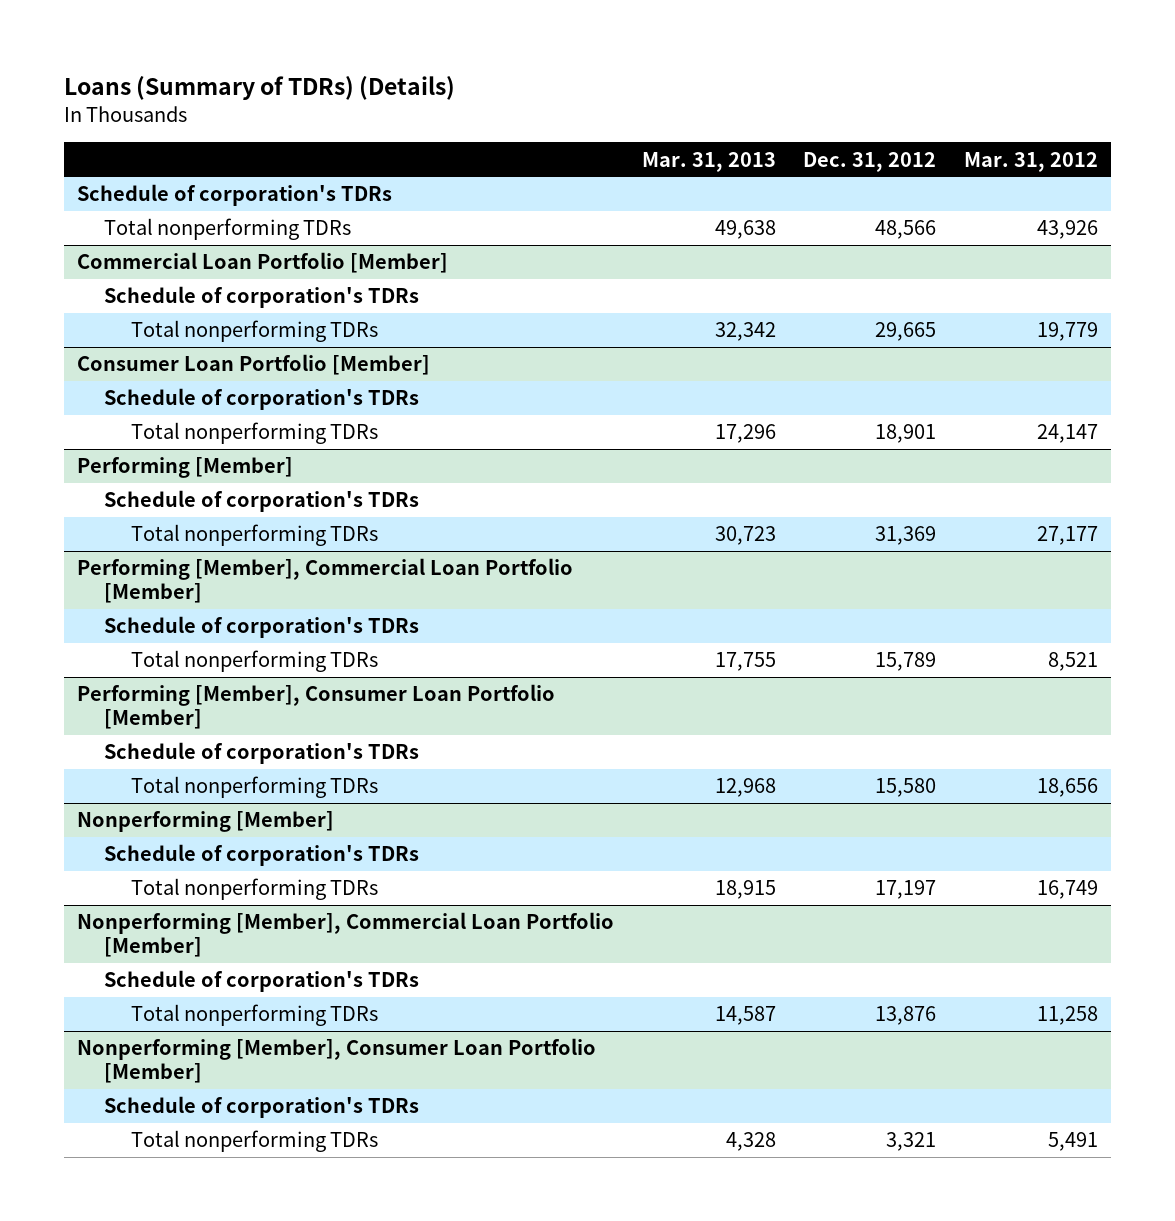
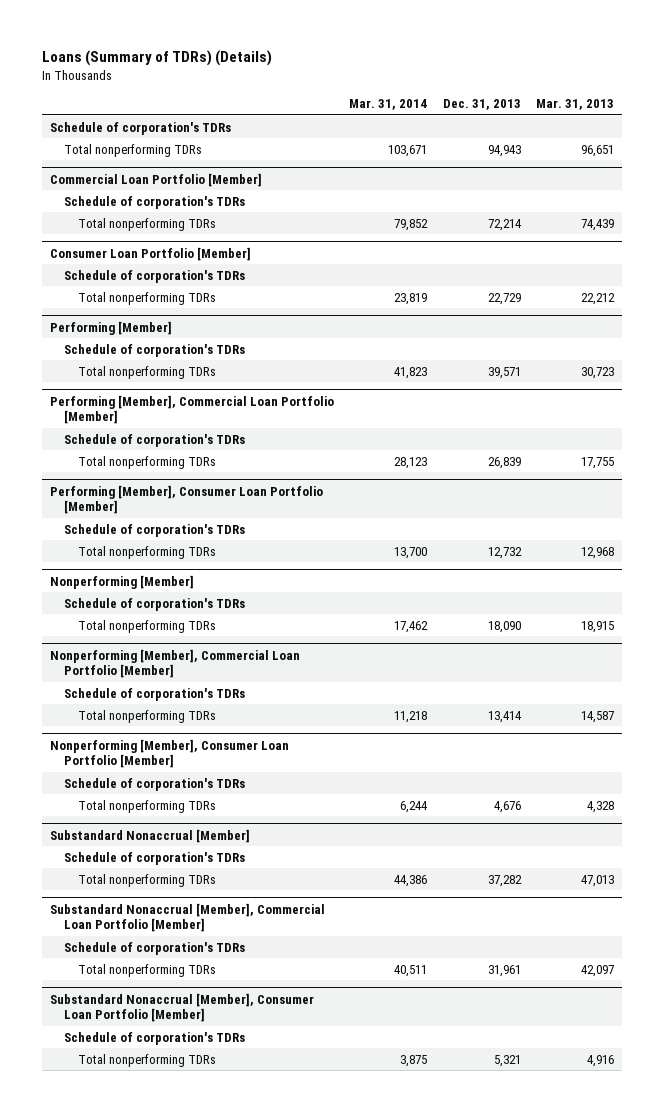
- | Mar. 31, 2013 | Dec. 31, 2012 | Mar. 31, 2012
+ | Mar. 31, 2014 | Dec. 31, 2013 | Mar. 31, 2013
- Total nonperforming TDRs | 49,638 | 48,566 | 43,926
+ Total nonperforming TDRs | 103,671 | 94,943 | 96,651
@ Commercial Loan Portfolio [Member]
- Total nonperforming TDRs | 32,342 | 29,665 | 19,779
+ Total nonperforming TDRs | 79,852 | 72,214 | 74,439
@ Consumer Loan Portfolio [Member]
- Total nonperforming TDRs | 17,296 | 18,901 | 24,147
+ Total nonperforming TDRs | 23,819 | 22,729 | 22,212
+ Substandard Nonaccrual [Member]
+ Schedule of corporation's TDRs
+ Total nonperforming TDRs | 44,386 | 37,282 | 47,013
+ Substandard Nonaccrual [Member], Commercial Loan Portfolio [Member]
+ Schedule of corporation's TDRs
+ Total nonperforming TDRs | 40,511 | 31,961 | 42,097
+ Substandard Nonaccrual [Member], Consumer Loan Portfolio [Member]
+ Schedule of corporation's TDRs
+ Total nonperforming TDRs | 3,875 | 5,321 | 4,916

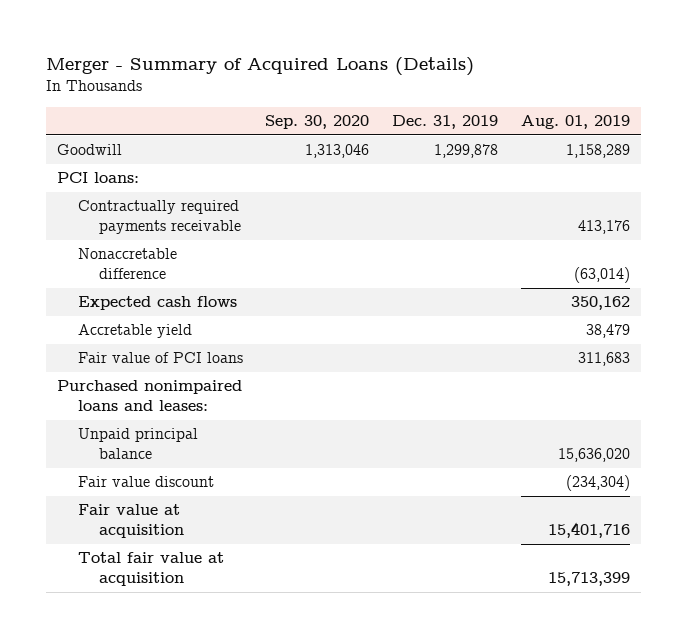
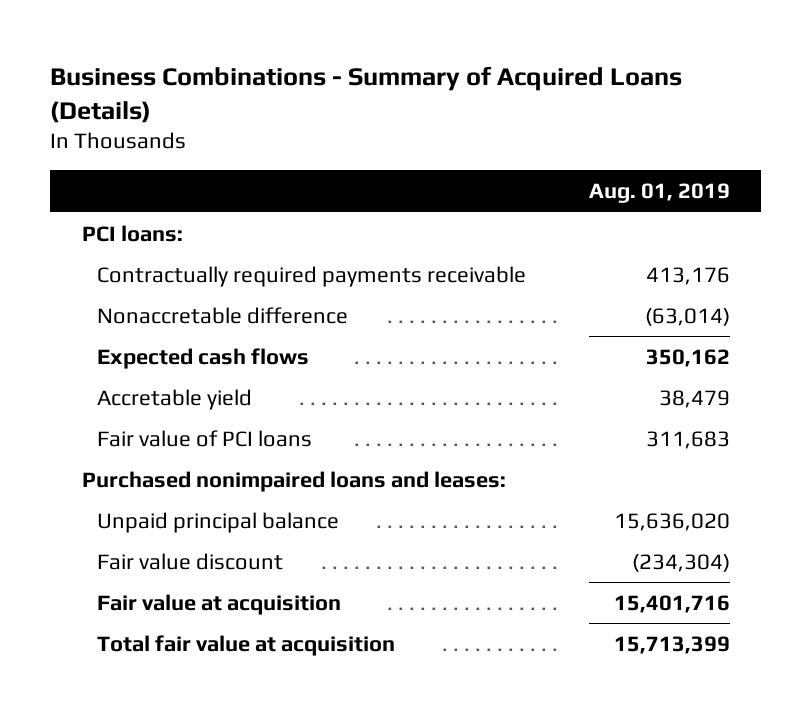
- Merger - Summary of Acquired Loans (Details)
+ Business Combinations - Summary of Acquired Loans (Details)
- | Sep. 30, 2020 | Dec. 31, 2019 | Aug. 01, 2019
+ | Aug. 01, 2019
- Goodwill | 1,313,046 | 1,299,878 | 1,158,289

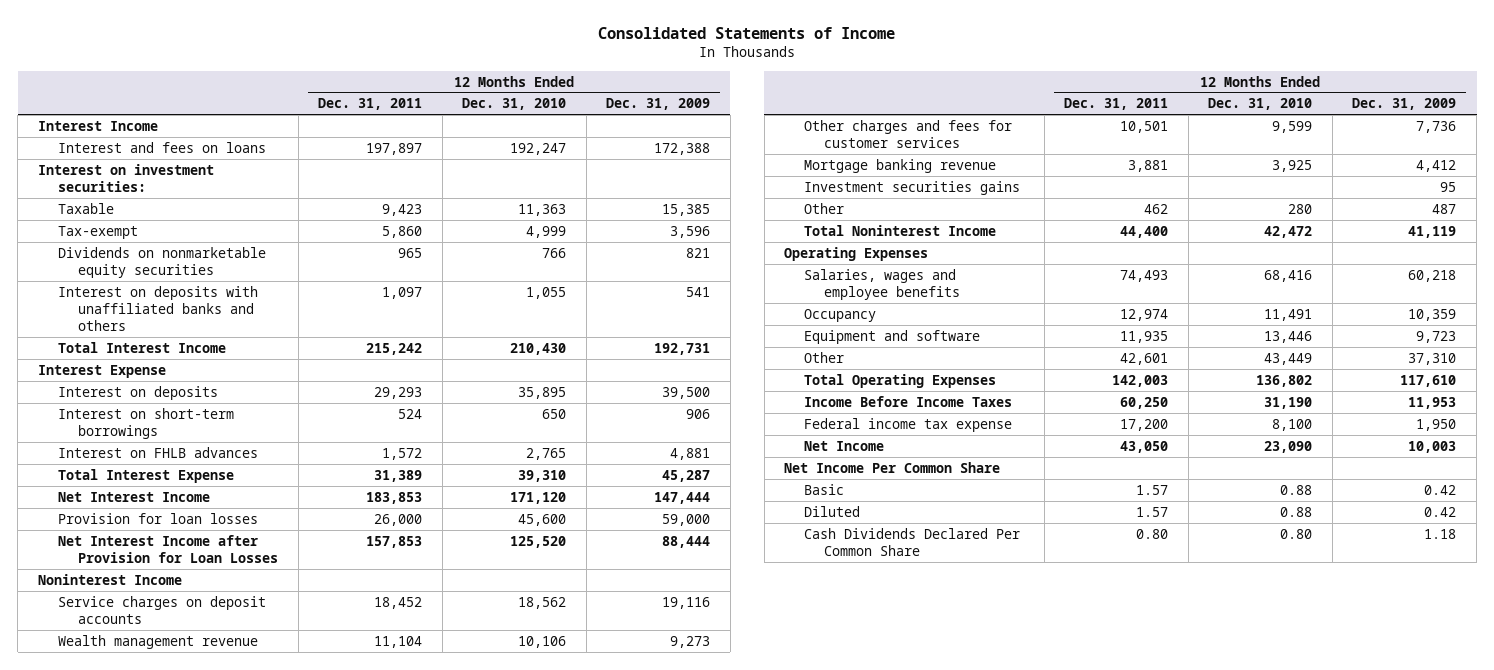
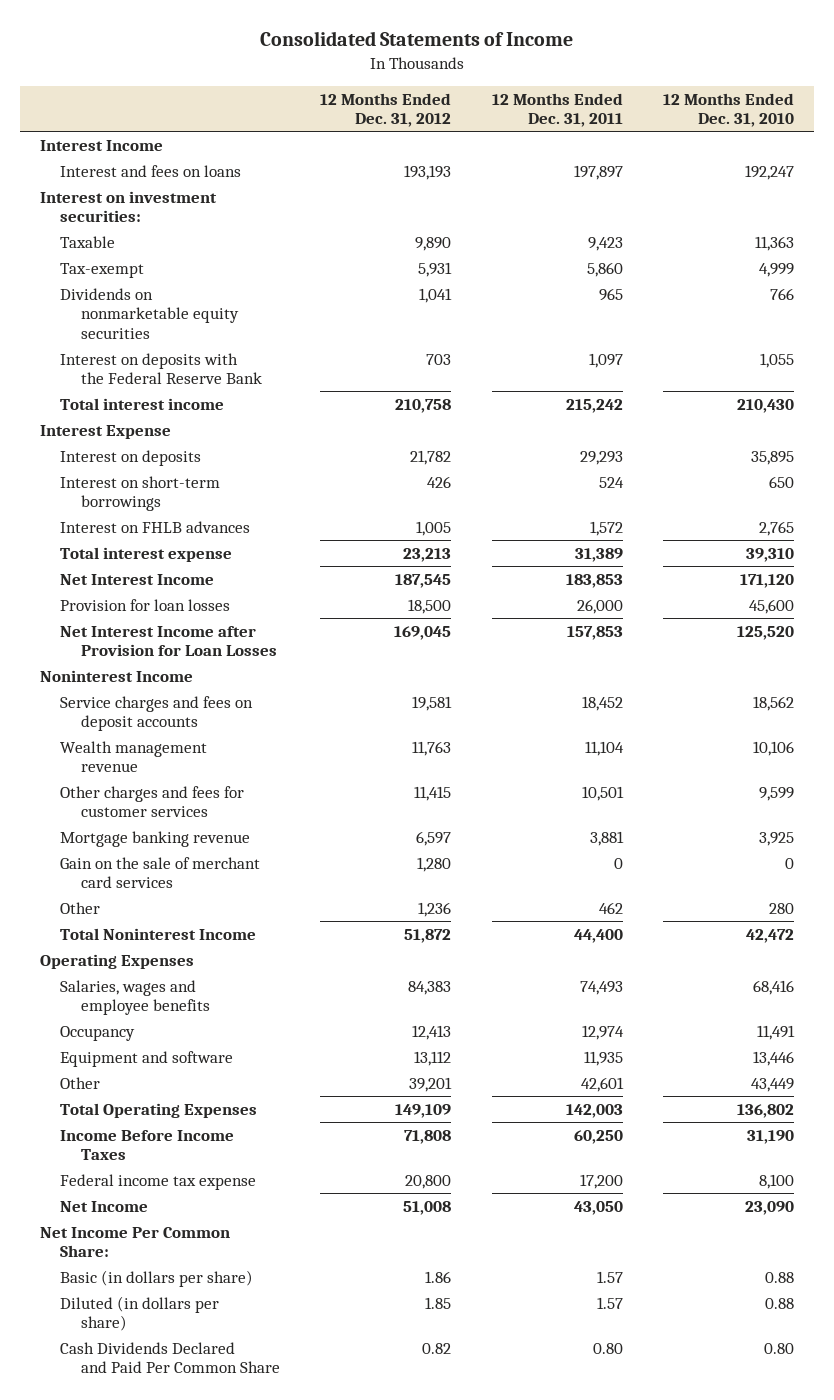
- | 12 Months Ended Dec. 31, 2011 | 12 Months Ended Dec. 31, 2010 | 12 Months Ended Dec. 31, 2009
+ | 12 Months Ended Dec. 31, 2012 | 12 Months Ended Dec. 31, 2011 | 12 Months Ended Dec. 31, 2010
- Interest on deposits with unaffiliated banks and others | 1,097 | 1,055 | 541
- Total Interest Income | 215,242 | 210,430 | 192,731
+ Interest on deposits with the Federal Reserve Bank | 703 | 1,097 | 1,055
+ Total interest income | 210,758 | 215,242 | 210,430
- Total Interest Expense | 31,389 | 39,310 | 45,287
+ Total interest expense | 23,213 | 31,389 | 39,310
- Service charges on deposit accounts | 18,452 | 18,562 | 19,116
+ Service charges and fees on deposit accounts | 19,581 | 18,452 | 18,562
- Investment securities gains | | | 95
+ Gain on the sale of merchant card services | 1,280 | 0 | 0
- Net Income Per Common Share
- Basic | 1.57 | 0.88 | 0.42
- Diluted | 1.57 | 0.88 | 0.42
- Cash Dividends Declared Per Common Share | 0.80 | 0.80 | 1.18
+ Net Income Per Common Share:
+ Basic (in dollars per share) | 1.86 | 1.57 | 0.88
+ Diluted (in dollars per share) | 1.85 | 1.57 | 0.88
+ Cash Dividends Declared and Paid Per Common Share | 0.82 | 0.80 | 0.80

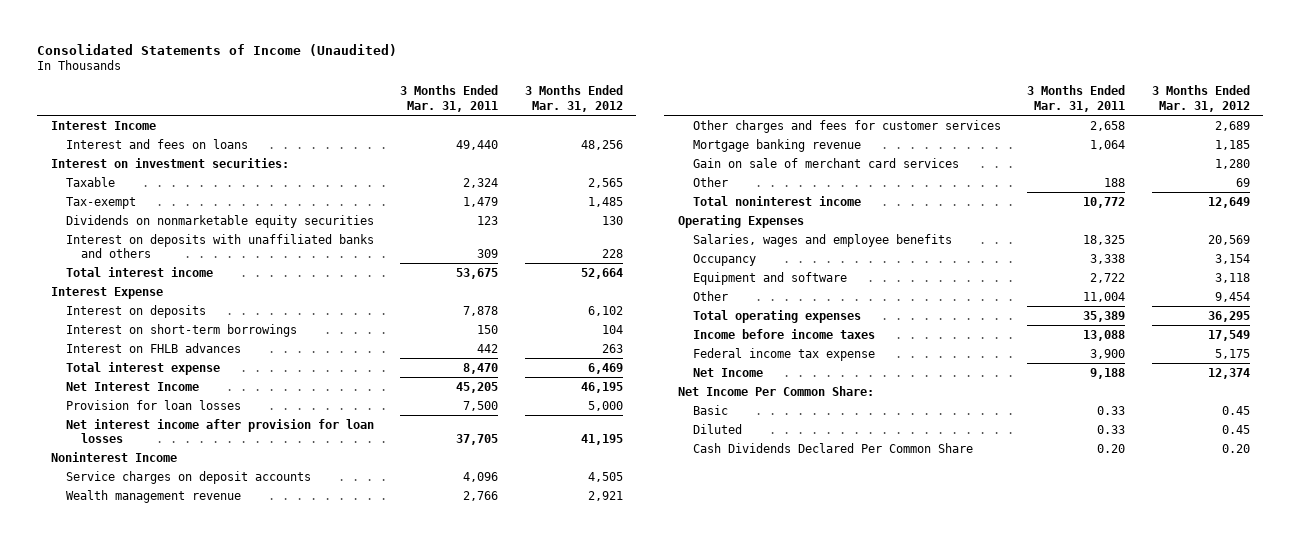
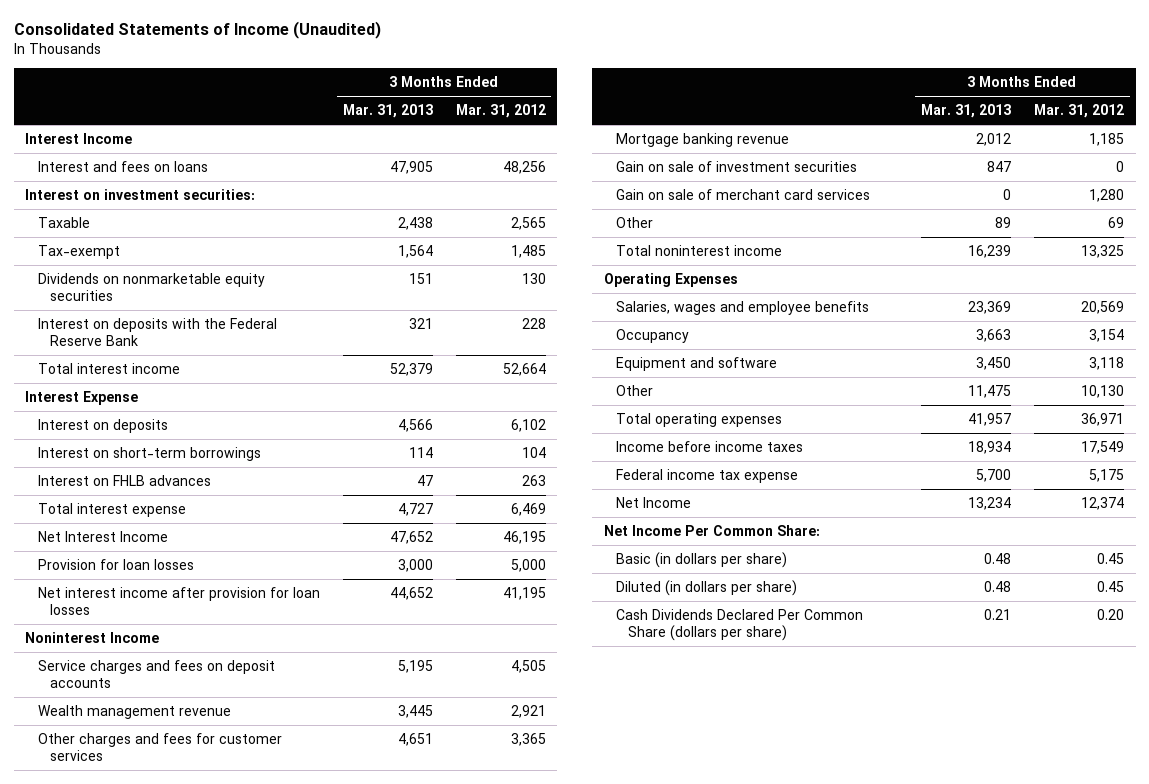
- | 3 Months Ended Mar. 31, 2011 | 3 Months Ended Mar. 31, 2012
+ | 3 Months Ended Mar. 31, 2013 | 3 Months Ended Mar. 31, 2012
- Interest on deposits with unaffiliated banks and others | 309 | 228
+ Interest on deposits with the Federal Reserve Bank | 321 | 228
- Service charges on deposit accounts | 4,096 | 4,505
+ Service charges and fees on deposit accounts | 5,195 | 4,505
- Other charges and fees for customer services | 2,658 | 2,689
+ Other charges and fees for customer services | 4,651 | 3,365
+ Gain on sale of investment securities | 847 | 0
- Total noninterest income | 10,772 | 12,649
+ Total noninterest income | 16,239 | 13,325
- Other | 11,004 | 9,454
- Total operating expenses | 35,389 | 36,295
+ Other | 11,475 | 10,130
+ Total operating expenses | 41,957 | 36,971
- Basic | 0.33 | 0.45
- Diluted | 0.33 | 0.45
- Cash Dividends Declared Per Common Share | 0.20 | 0.20
+ Basic (in dollars per share) | 0.48 | 0.45
+ Diluted (in dollars per share) | 0.48 | 0.45
+ Cash Dividends Declared Per Common Share (dollars per share) | 0.21 | 0.20

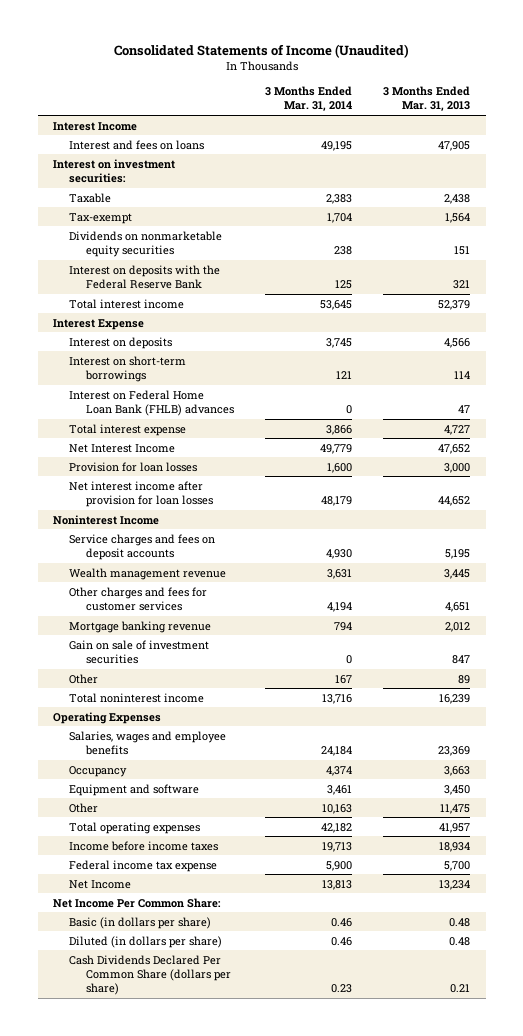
- | 3 Months Ended Mar. 31, 2013 | 3 Months Ended Mar. 31, 2012
+ | 3 Months Ended Mar. 31, 2014 | 3 Months Ended Mar. 31, 2013
- Interest on FHLB advances | 47 | 263
+ Interest on Federal Home Loan Bank (FHLB) advances | 0 | 47
- Gain on sale of merchant card services | 0 | 1,280

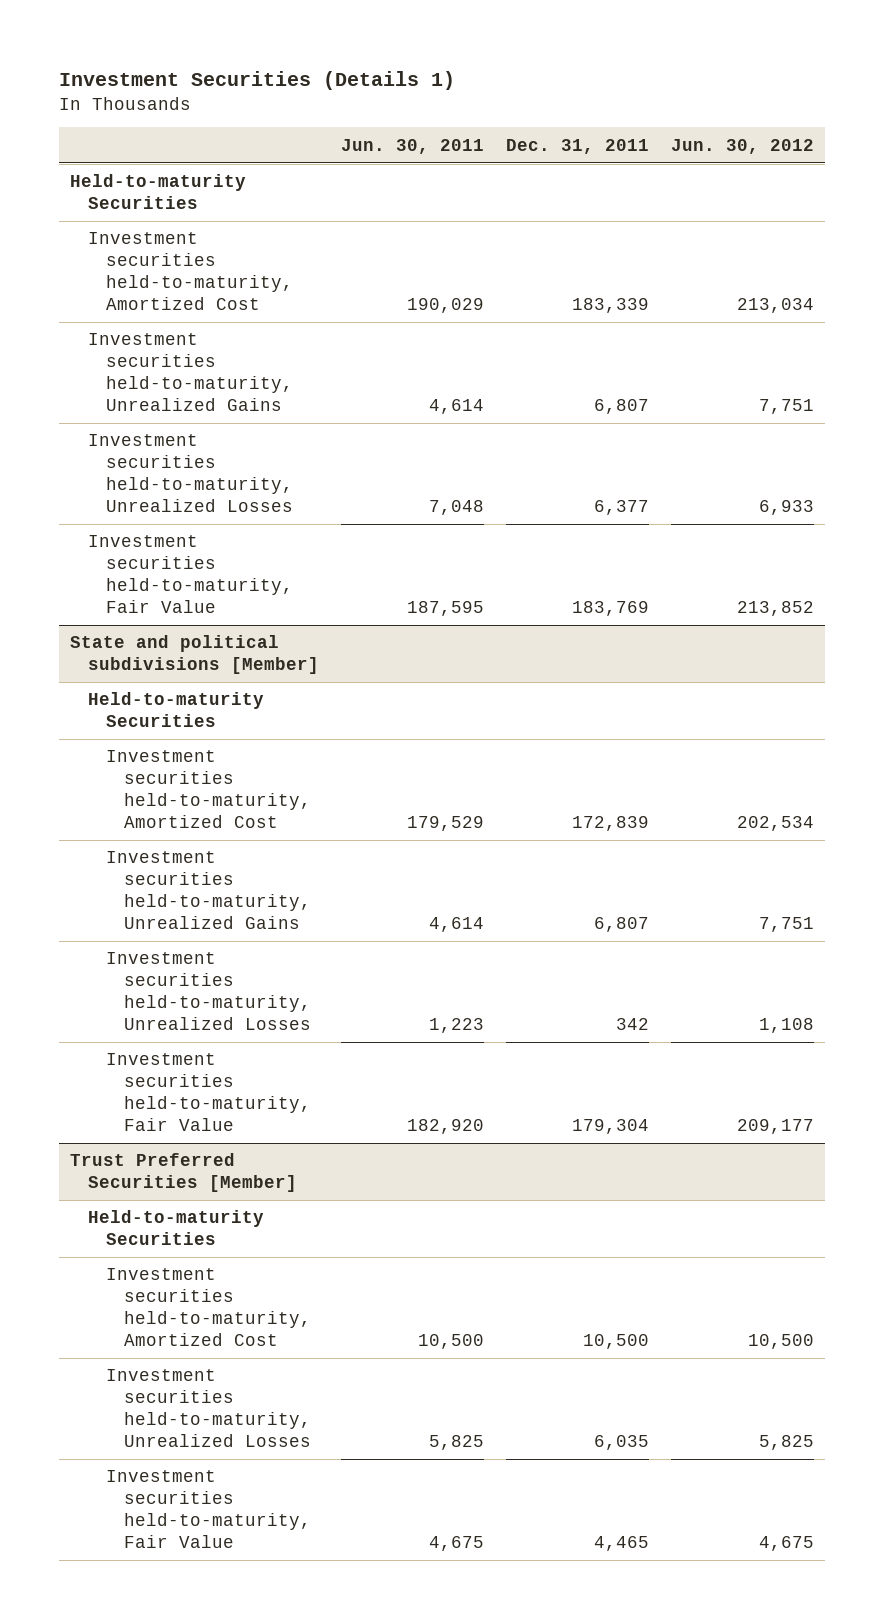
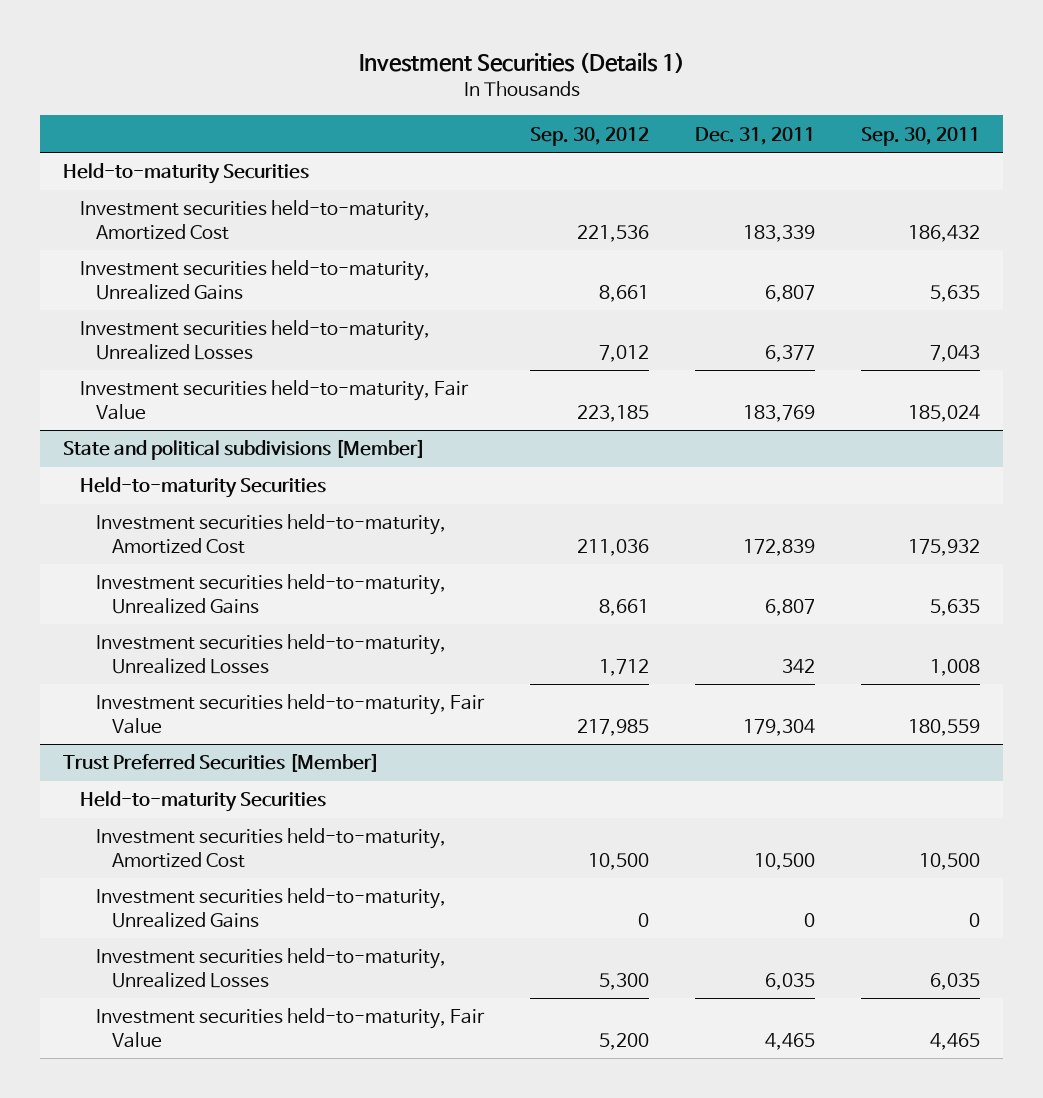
- | Jun. 30, 2011 | Dec. 31, 2011 | Jun. 30, 2012
+ | Sep. 30, 2012 | Dec. 31, 2011 | Sep. 30, 2011
@ Trust Preferred Securities [Member]
+ Investment securities held-to-maturity, Unrealized Gains | 0 | 0 | 0

